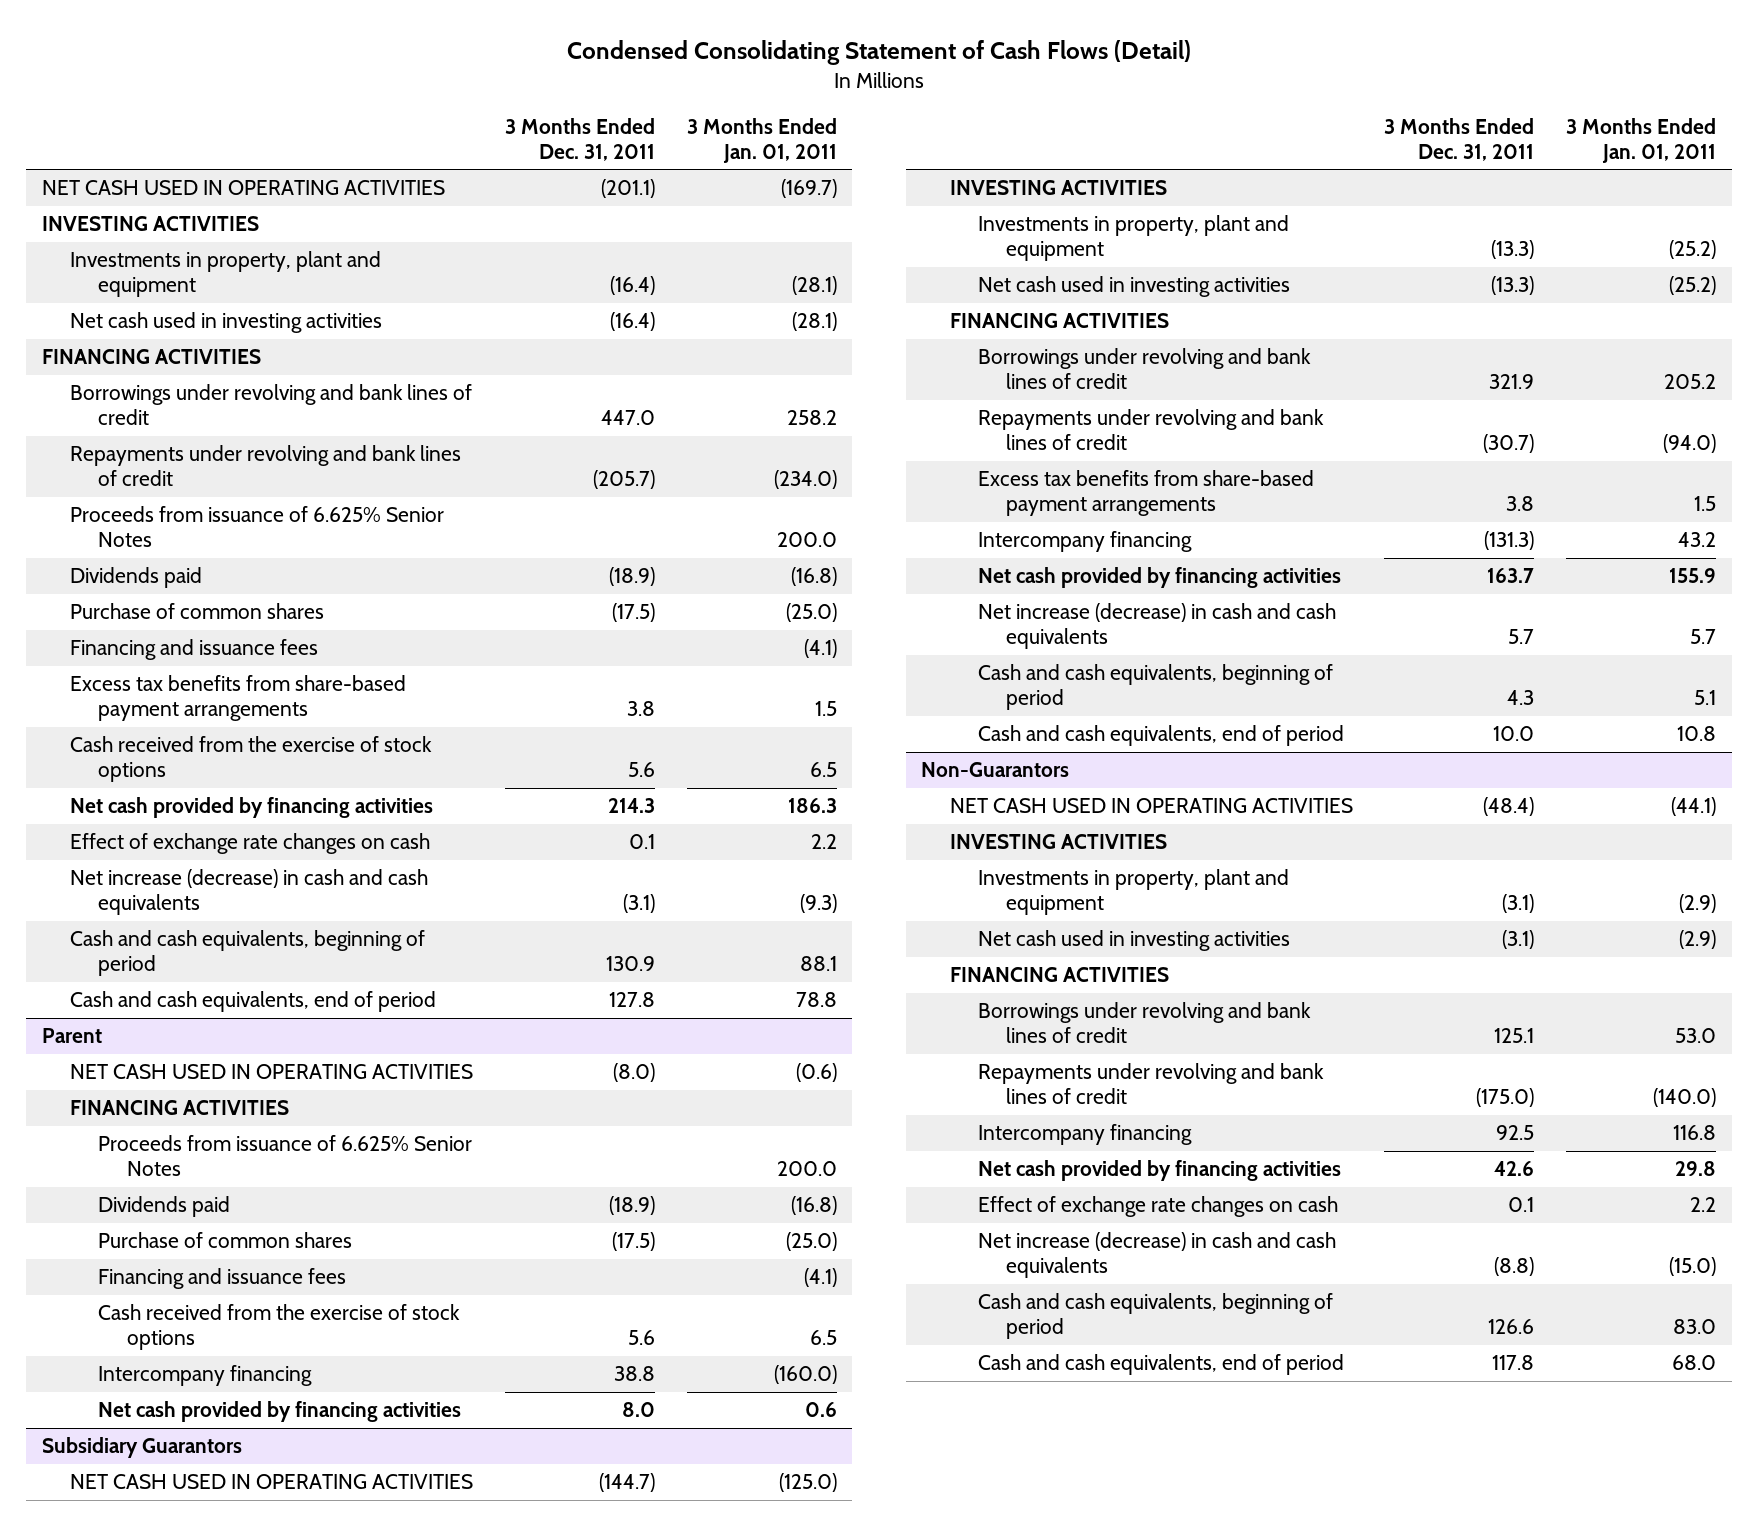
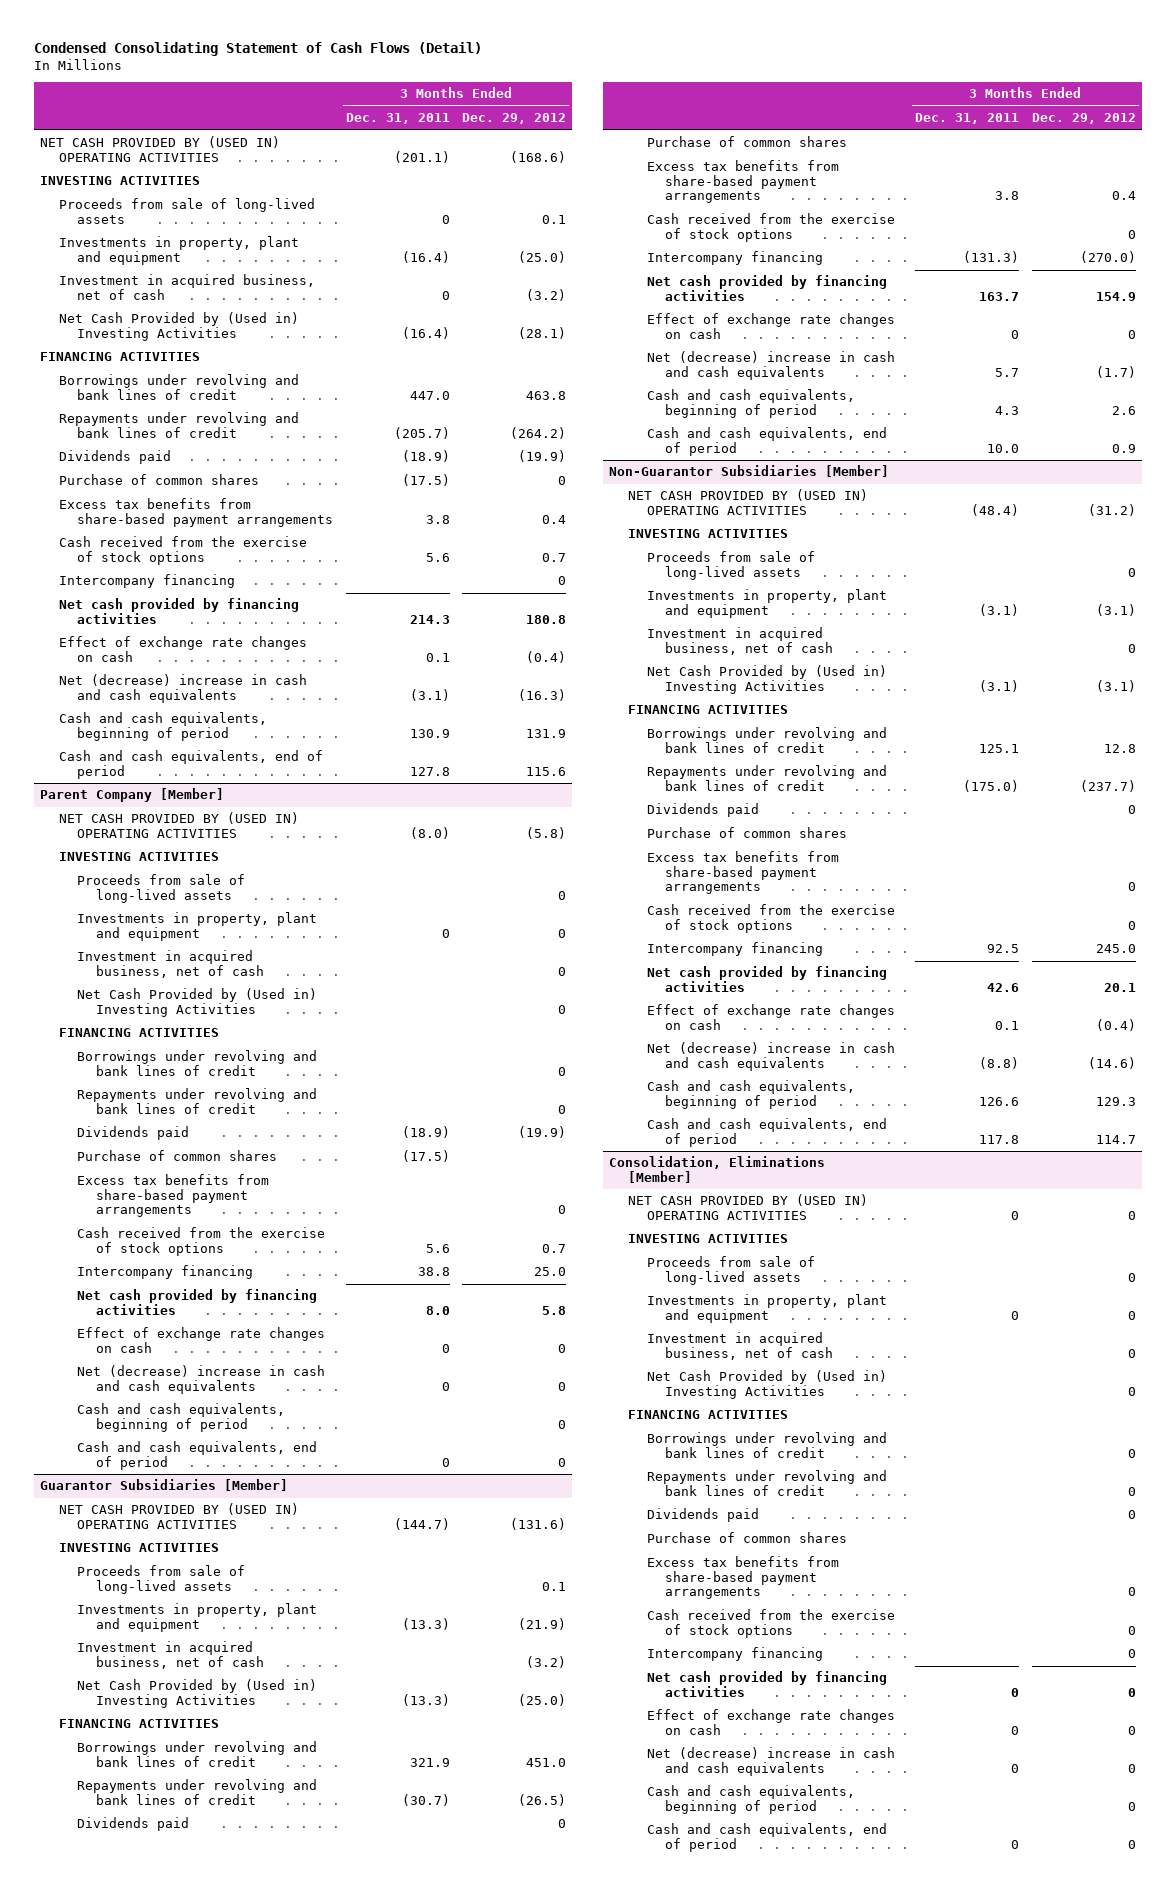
- | 3 Months Ended Dec. 31, 2011 | 3 Months Ended Jan. 01, 2011
+ | 3 Months Ended Dec. 31, 2011 | 3 Months Ended Dec. 29, 2012
- NET CASH USED IN OPERATING ACTIVITIES | (201.1) | (169.7)
+ NET CASH PROVIDED BY (USED IN) OPERATING ACTIVITIES | (201.1) | (168.6)
+ Proceeds from sale of long-lived assets | 0 | 0.1
- Net cash used in investing activities | (16.4) | (28.1)
+ Investment in acquired business, net of cash | 0 | (3.2)
+ Net Cash Provided by (Used in) Investing Activities | (16.4) | (28.1)
- Proceeds from issuance of 6.625% Senior Notes | | 200.0
- Financing and issuance fees | | (4.1)
+ Intercompany financing | | 0
- Net increase (decrease) in cash and cash equivalents | (3.1) | (9.3)
+ Net (decrease) increase in cash and cash equivalents | (3.1) | (16.3)
- Parent
- NET CASH USED IN OPERATING ACTIVITIES | (8.0) | (0.6)
+ Parent Company [Member]
+ NET CASH PROVIDED BY (USED IN) OPERATING ACTIVITIES | (8.0) | (5.8)
+ INVESTING ACTIVITIES
+ Proceeds from sale of long-lived assets | | 0
+ Investments in property, plant and equipment | 0 | 0
+ Investment in acquired business, net of cash | | 0
+ Net Cash Provided by (Used in) Investing Activities | | 0
- Proceeds from issuance of 6.625% Senior Notes | | 200.0
+ Borrowings under revolving and bank lines of credit | | 0
+ Repayments under revolving and bank lines of credit | | 0
- Financing and issuance fees | | (4.1)
+ Excess tax benefits from share-based payment arrangements | | 0
- Subsidiary Guarantors
- NET CASH USED IN OPERATING ACTIVITIES | (144.7) | (125.0)
+ Effect of exchange rate changes on cash | 0 | 0
+ Net (decrease) increase in cash and cash equivalents | 0 | 0
+ Cash and cash equivalents, beginning of period | | 0
+ Cash and cash equivalents, end of period | 0 | 0
+ Guarantor Subsidiaries [Member]
+ NET CASH PROVIDED BY (USED IN) OPERATING ACTIVITIES | (144.7) | (131.6)
+ Proceeds from sale of long-lived assets | | 0.1
- Net cash used in investing activities | (13.3) | (25.2)
+ Investment in acquired business, net of cash | | (3.2)
+ Net Cash Provided by (Used in) Investing Activities | (13.3) | (25.0)
+ Dividends paid | | 0
+ Purchase of common shares
+ Cash received from the exercise of stock options | | 0
- Net increase (decrease) in cash and cash equivalents | 5.7 | 5.7
+ Effect of exchange rate changes on cash | 0 | 0
+ Net (decrease) increase in cash and cash equivalents | 5.7 | (1.7)
- Non-Guarantors
- NET CASH USED IN OPERATING ACTIVITIES | (48.4) | (44.1)
+ Non-Guarantor Subsidiaries [Member]
+ NET CASH PROVIDED BY (USED IN) OPERATING ACTIVITIES | (48.4) | (31.2)
+ Proceeds from sale of long-lived assets | | 0
- Net cash used in investing activities | (3.1) | (2.9)
+ Investment in acquired business, net of cash | | 0
+ Net Cash Provided by (Used in) Investing Activities | (3.1) | (3.1)
+ Dividends paid | | 0
+ Purchase of common shares
+ Excess tax benefits from share-based payment arrangements | | 0
+ Cash received from the exercise of stock options | | 0
- Net increase (decrease) in cash and cash equivalents | (8.8) | (15.0)
+ Net (decrease) increase in cash and cash equivalents | (8.8) | (14.6)
+ Consolidation, Eliminations [Member]
+ NET CASH PROVIDED BY (USED IN) OPERATING ACTIVITIES | 0 | 0
+ INVESTING ACTIVITIES
+ Proceeds from sale of long-lived assets | | 0
+ Investments in property, plant and equipment | 0 | 0
+ Investment in acquired business, net of cash | | 0
+ Net Cash Provided by (Used in) Investing Activities | | 0
+ FINANCING ACTIVITIES
+ Borrowings under revolving and bank lines of credit | | 0
+ Repayments under revolving and bank lines of credit | | 0
+ Dividends paid | | 0
+ Purchase of common shares
+ Excess tax benefits from share-based payment arrangements | | 0
+ Cash received from the exercise of stock options | | 0
+ Intercompany financing | | 0
+ Net cash provided by financing activities | 0 | 0
+ Effect of exchange rate changes on cash | 0 | 0
+ Net (decrease) increase in cash and cash equivalents | 0 | 0
+ Cash and cash equivalents, beginning of period | | 0
+ Cash and cash equivalents, end of period | 0 | 0

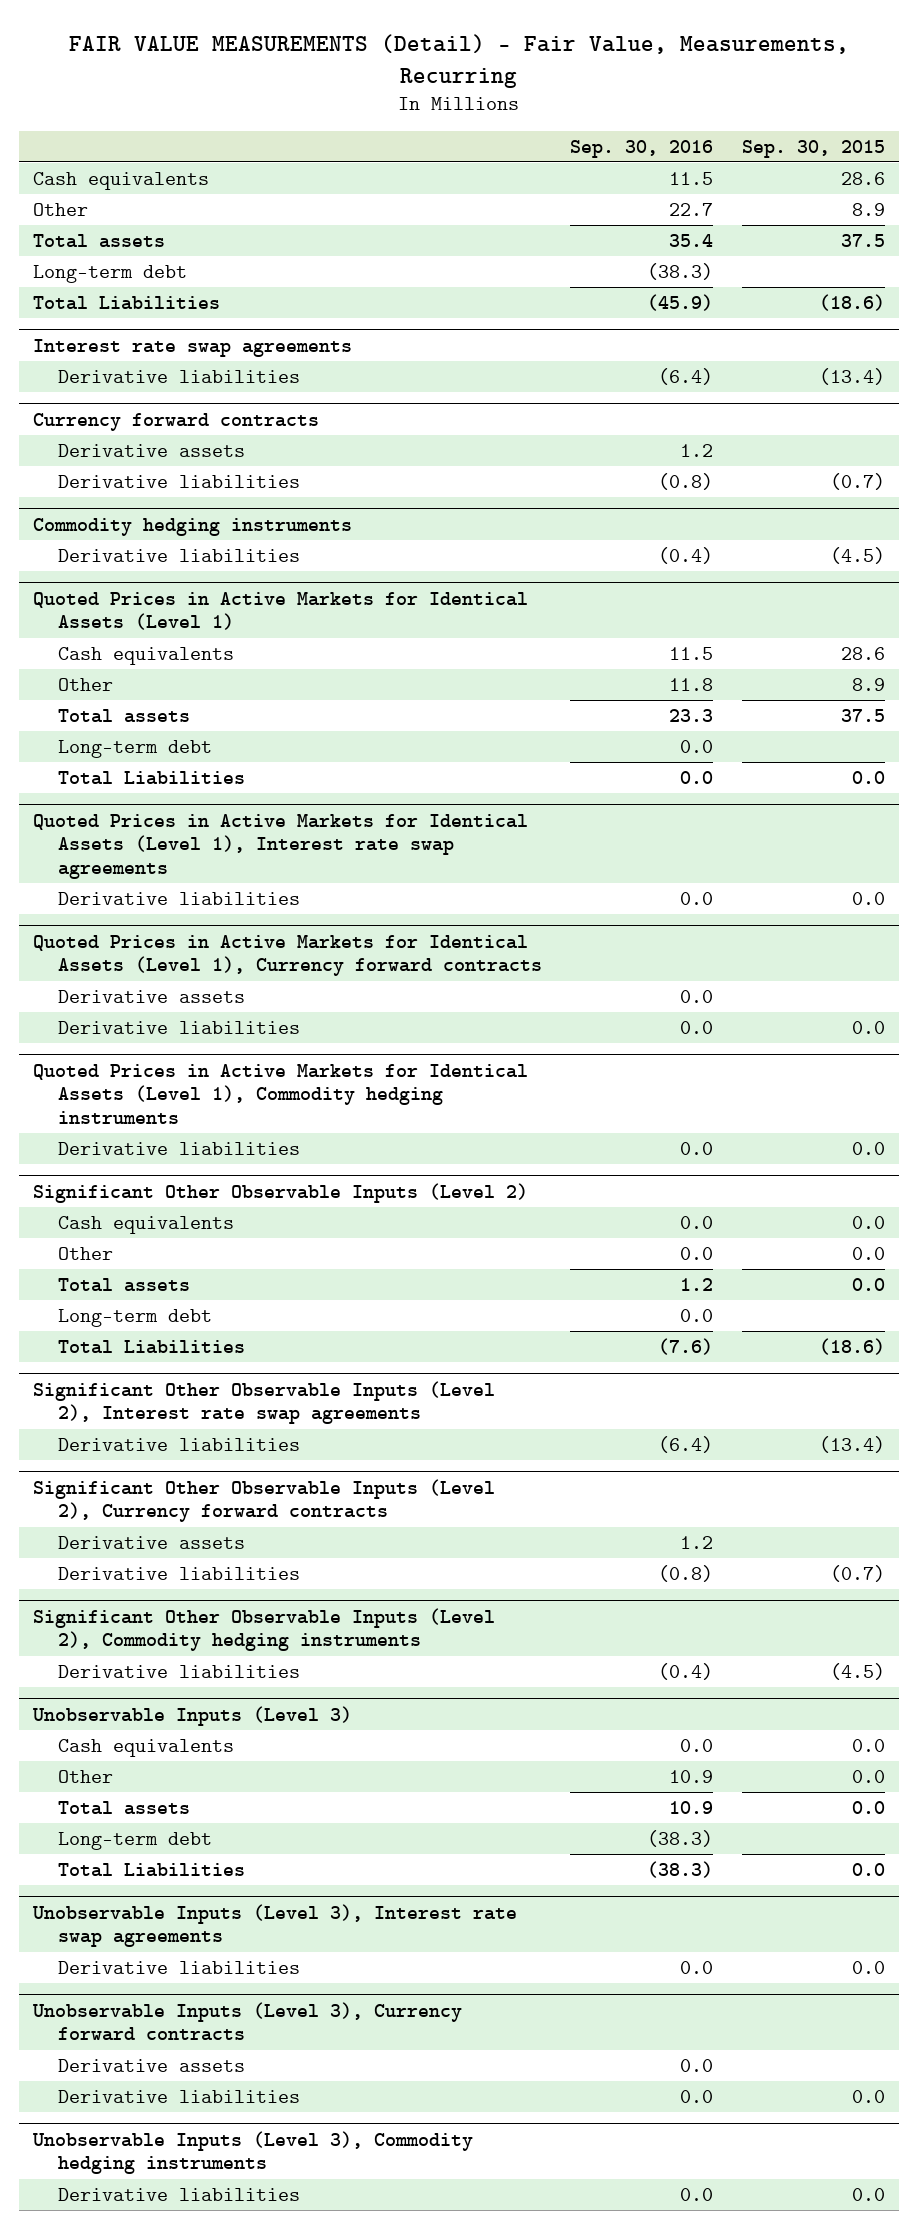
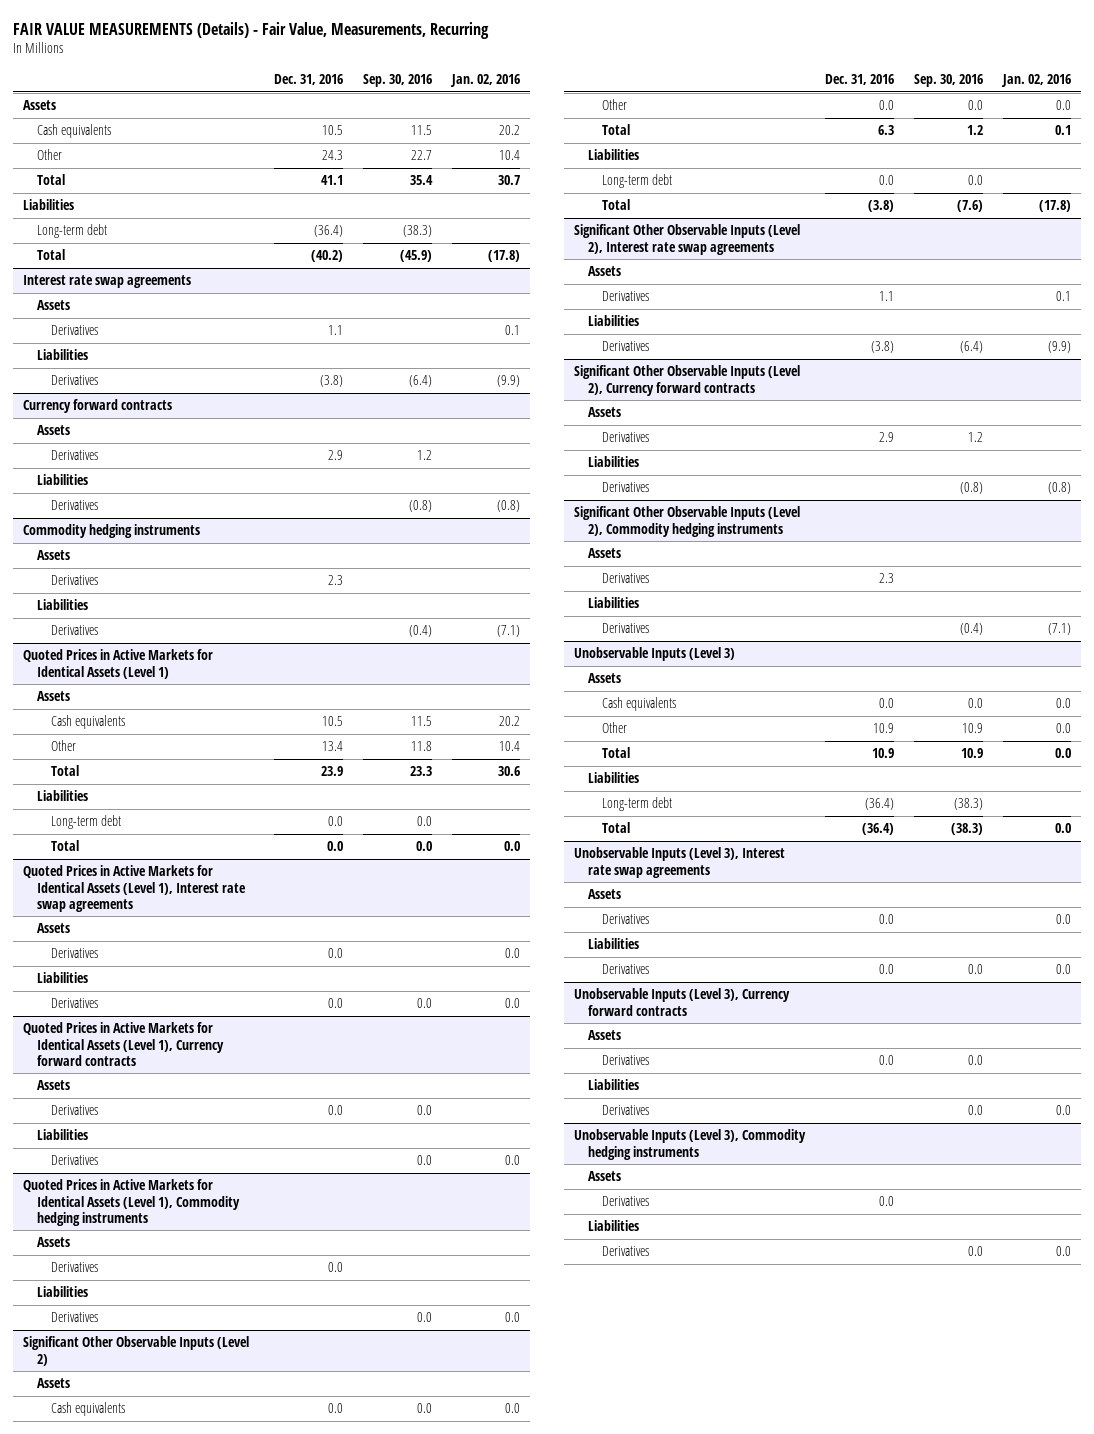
- FAIR VALUE MEASUREMENTS (Detail) - Fair Value, Measurements, Recurring
+ FAIR VALUE MEASUREMENTS (Details) - Fair Value, Measurements, Recurring
- | Sep. 30, 2016 | Sep. 30, 2015
+ | Dec. 31, 2016 | Sep. 30, 2016 | Jan. 02, 2016
+ Assets
- Total assets | 35.4 | 37.5
+ Total | 41.1 | 35.4 | 30.7
+ Liabilities
- Total Liabilities | (45.9) | (18.6)
+ Total | (40.2) | (45.9) | (17.8)
@ Interest rate swap agreements
- Derivative liabilities | (6.4) | (13.4)
+ Assets
+ Derivatives | 1.1 | | 0.1
+ Liabilities
+ Derivatives | (3.8) | (6.4) | (9.9)
@ Currency forward contracts
- Derivative assets | 1.2 |
- Derivative liabilities | (0.8) | (0.7)
+ Assets
+ Derivatives | 2.9 | 1.2 |
+ Liabilities
+ Derivatives | | (0.8) | (0.8)
@ Commodity hedging instruments
- Derivative liabilities | (0.4) | (4.5)
+ Assets
+ Derivatives | 2.3 | |
+ Liabilities
+ Derivatives | | (0.4) | (7.1)
@ Quoted Prices in Active Markets for Identical Assets (Level 1)
+ Assets
- Total assets | 23.3 | 37.5
+ Total | 23.9 | 23.3 | 30.6
+ Liabilities
- Total Liabilities | 0.0 | 0.0
+ Total | 0.0 | 0.0 | 0.0
@ Quoted Prices in Active Markets for Identical Assets (Level 1), Interest rate swap agreements
- Derivative liabilities | 0.0 | 0.0
+ Assets
+ Derivatives | 0.0 | | 0.0
+ Liabilities
+ Derivatives | 0.0 | 0.0 | 0.0
@ Quoted Prices in Active Markets for Identical Assets (Level 1), Currency forward contracts
- Derivative assets | 0.0 |
- Derivative liabilities | 0.0 | 0.0
+ Assets
+ Derivatives | 0.0 | 0.0 |
+ Liabilities
+ Derivatives | | 0.0 | 0.0
@ Quoted Prices in Active Markets for Identical Assets (Level 1), Commodity hedging instruments
- Derivative liabilities | 0.0 | 0.0
+ Assets
+ Derivatives | 0.0 | |
+ Liabilities
+ Derivatives | | 0.0 | 0.0
@ Significant Other Observable Inputs (Level 2)
+ Assets
- Total assets | 1.2 | 0.0
+ Total | 6.3 | 1.2 | 0.1
+ Liabilities
- Total Liabilities | (7.6) | (18.6)
+ Total | (3.8) | (7.6) | (17.8)
@ Significant Other Observable Inputs (Level 2), Interest rate swap agreements
- Derivative liabilities | (6.4) | (13.4)
+ Assets
+ Derivatives | 1.1 | | 0.1
+ Liabilities
+ Derivatives | (3.8) | (6.4) | (9.9)
@ Significant Other Observable Inputs (Level 2), Currency forward contracts
- Derivative assets | 1.2 |
- Derivative liabilities | (0.8) | (0.7)
+ Assets
+ Derivatives | 2.9 | 1.2 |
+ Liabilities
+ Derivatives | | (0.8) | (0.8)
@ Significant Other Observable Inputs (Level 2), Commodity hedging instruments
- Derivative liabilities | (0.4) | (4.5)
+ Assets
+ Derivatives | 2.3 | |
+ Liabilities
+ Derivatives | | (0.4) | (7.1)
@ Unobservable Inputs (Level 3)
+ Assets
- Total assets | 10.9 | 0.0
+ Total | 10.9 | 10.9 | 0.0
+ Liabilities
- Total Liabilities | (38.3) | 0.0
+ Total | (36.4) | (38.3) | 0.0
@ Unobservable Inputs (Level 3), Interest rate swap agreements
- Derivative liabilities | 0.0 | 0.0
+ Assets
+ Derivatives | 0.0 | | 0.0
+ Liabilities
+ Derivatives | 0.0 | 0.0 | 0.0
@ Unobservable Inputs (Level 3), Currency forward contracts
- Derivative assets | 0.0 |
- Derivative liabilities | 0.0 | 0.0
+ Assets
+ Derivatives | 0.0 | 0.0 |
+ Liabilities
+ Derivatives | | 0.0 | 0.0
@ Unobservable Inputs (Level 3), Commodity hedging instruments
- Derivative liabilities | 0.0 | 0.0
+ Assets
+ Derivatives | 0.0 | |
+ Liabilities
+ Derivatives | | 0.0 | 0.0

